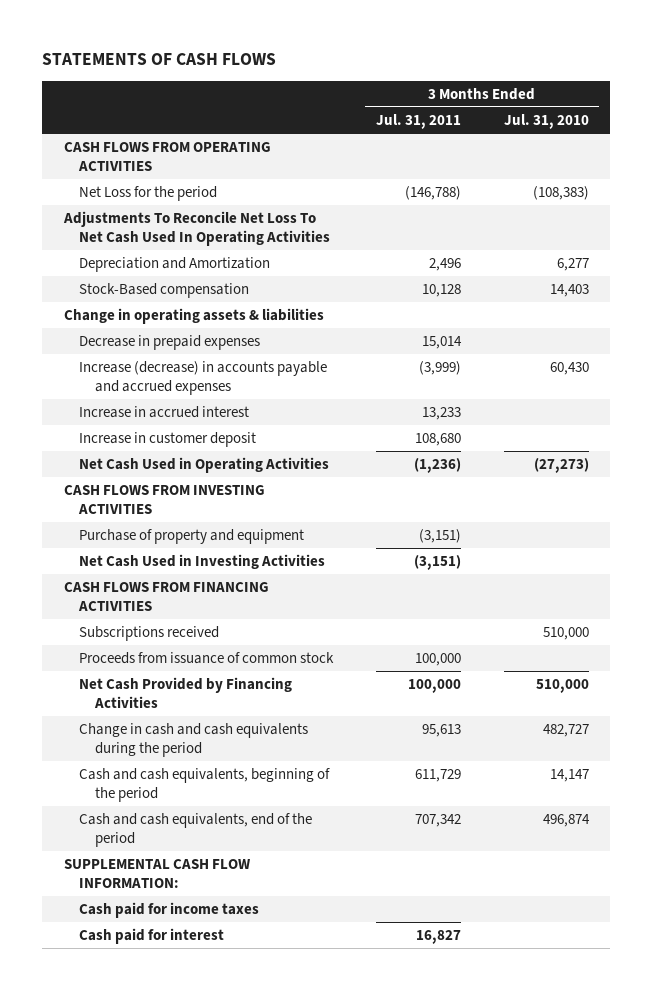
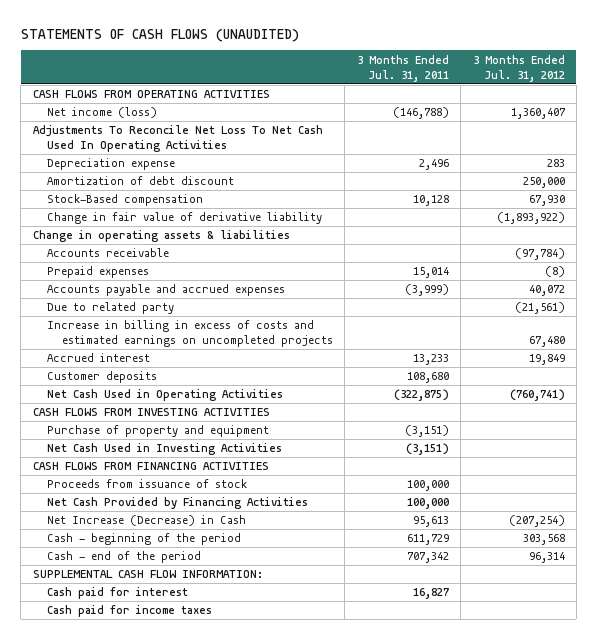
- STATEMENTS OF CASH FLOWS
+ STATEMENTS OF CASH FLOWS (UNAUDITED)
- | 3 Months Ended Jul. 31, 2011 | 3 Months Ended Jul. 31, 2010
+ | 3 Months Ended Jul. 31, 2011 | 3 Months Ended Jul. 31, 2012
- Net Loss for the period | (146,788) | (108,383)
+ Net income (loss) | (146,788) | 1,360,407
- Depreciation and Amortization | 2,496 | 6,277
+ Depreciation expense | 2,496 | 283
+ Amortization of debt discount | | 250,000
+ Change in fair value of derivative liability | | (1,893,922)
- Decrease in prepaid expenses | 15,014 |
- Increase (decrease) in accounts payable and accrued expenses | (3,999) | 60,430
- Increase in accrued interest | 13,233 |
- Increase in customer deposit | 108,680 |
- Net Cash Used in Operating Activities | (1,236) | (27,273)
+ Accounts receivable | | (97,784)
+ Prepaid expenses | 15,014 | (8)
+ Accounts payable and accrued expenses | (3,999) | 40,072
+ Due to related party | | (21,561)
+ Increase in billing in excess of costs and estimated earnings on uncompleted projects | | 67,480
+ Accrued interest | 13,233 | 19,849
+ Customer deposits | 108,680 |
+ Net Cash Used in Operating Activities | (322,875) | (760,741)
- Subscriptions received | | 510,000
- Proceeds from issuance of common stock | 100,000 |
+ Proceeds from issuance of stock | 100,000 |
- Change in cash and cash equivalents during the period | 95,613 | 482,727
- Cash and cash equivalents, beginning of the period | 611,729 | 14,147
- Cash and cash equivalents, end of the period | 707,342 | 496,874
+ Net Increase (Decrease) in Cash | 95,613 | (207,254)
+ Cash - beginning of the period | 611,729 | 303,568
+ Cash - end of the period | 707,342 | 96,314
moved down: Cash paid for income taxes

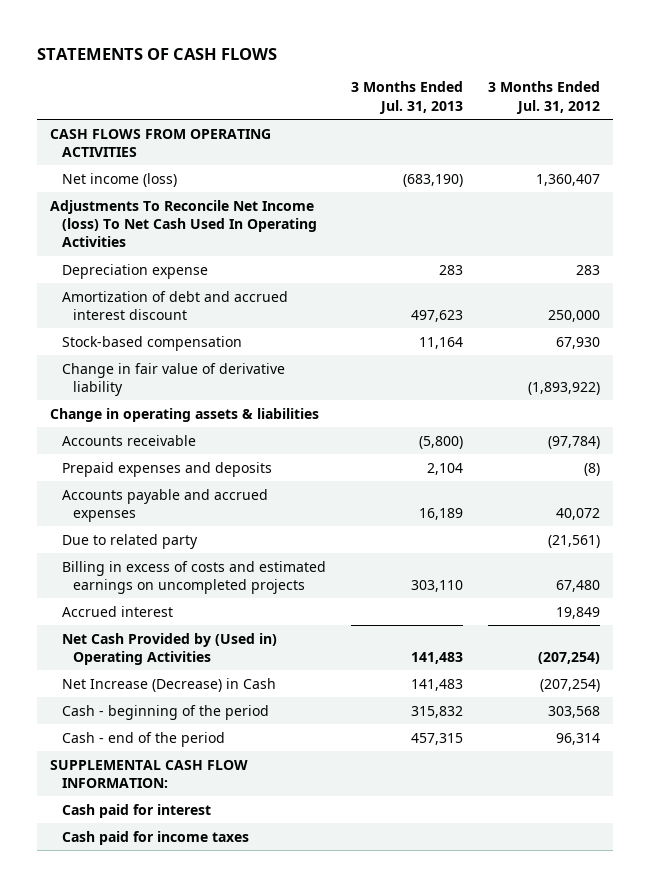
- STATEMENTS OF CASH FLOWS (UNAUDITED)
+ STATEMENTS OF CASH FLOWS
- | 3 Months Ended Jul. 31, 2011 | 3 Months Ended Jul. 31, 2012
+ | 3 Months Ended Jul. 31, 2013 | 3 Months Ended Jul. 31, 2012
- Adjustments To Reconcile Net Loss To Net Cash Used In Operating Activities
+ Adjustments To Reconcile Net Income (loss) To Net Cash Used In Operating Activities
- Amortization of debt discount | | 250,000
- Stock-Based compensation | 10,128 | 67,930
+ Amortization of debt and accrued interest discount | 497,623 | 250,000
+ Stock-based compensation | 11,164 | 67,930
- Prepaid expenses | 15,014 | (8)
+ Prepaid expenses and deposits | 2,104 | (8)
- Increase in billing in excess of costs and estimated earnings on uncompleted projects | | 67,480
+ Billing in excess of costs and estimated earnings on uncompleted projects | 303,110 | 67,480
- Customer deposits | 108,680 |
- Net Cash Used in Operating Activities | (322,875) | (760,741)
- CASH FLOWS FROM INVESTING ACTIVITIES
- Purchase of property and equipment | (3,151) |
- Net Cash Used in Investing Activities | (3,151) |
- CASH FLOWS FROM FINANCING ACTIVITIES
- Proceeds from issuance of stock | 100,000 |
- Net Cash Provided by Financing Activities | 100,000 |
+ Net Cash Provided by (Used in) Operating Activities | 141,483 | (207,254)

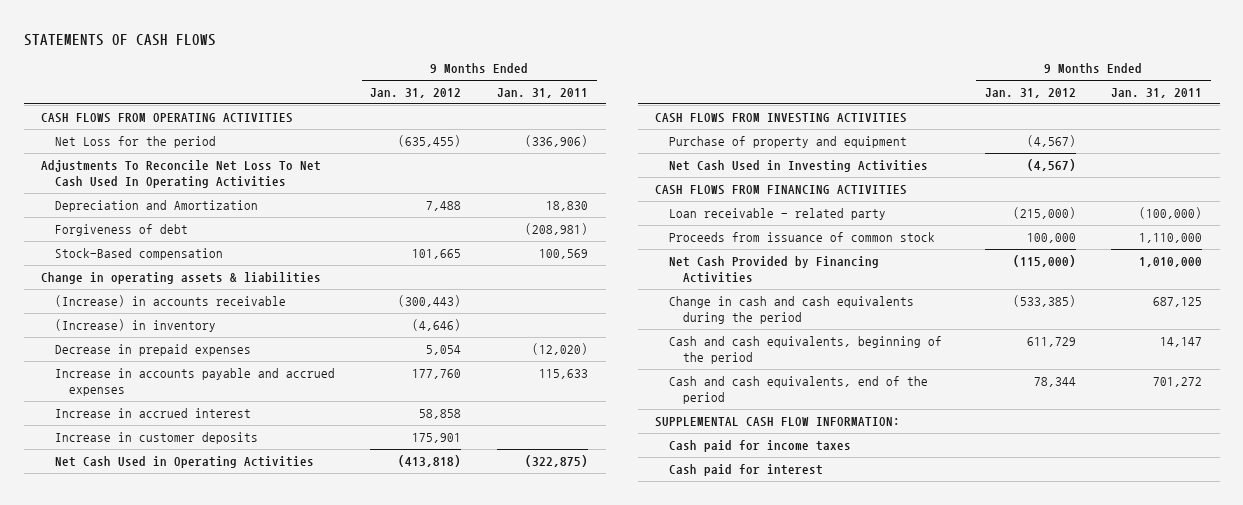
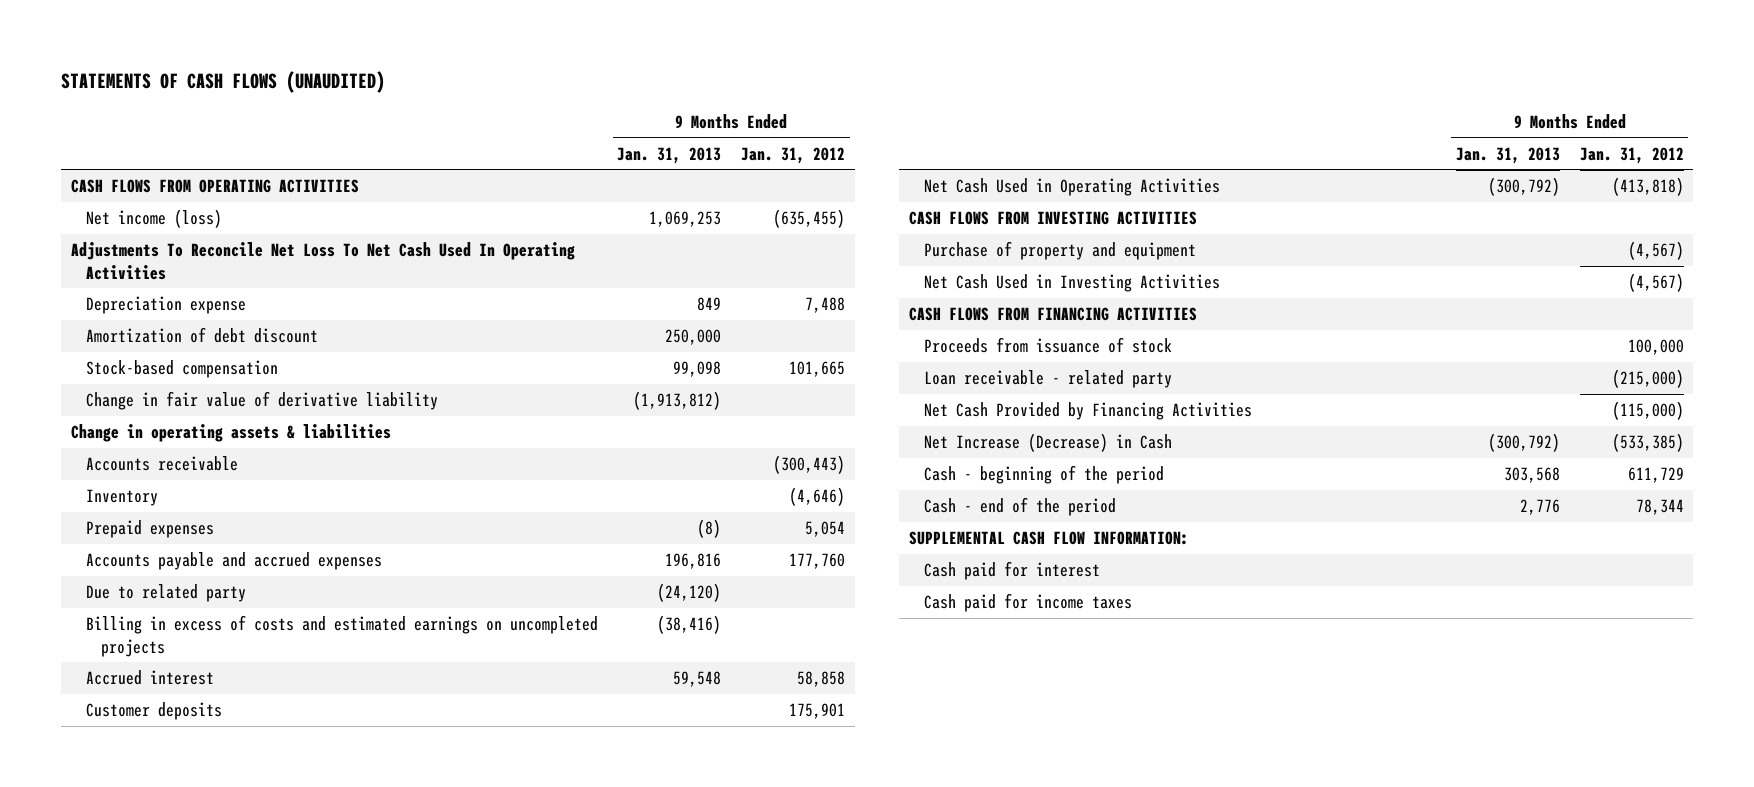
- STATEMENTS OF CASH FLOWS
+ STATEMENTS OF CASH FLOWS (UNAUDITED)
- | 9 Months Ended Jan. 31, 2012 | 9 Months Ended Jan. 31, 2011
+ | 9 Months Ended Jan. 31, 2013 | 9 Months Ended Jan. 31, 2012
- Net Loss for the period | (635,455) | (336,906)
+ Net income (loss) | 1,069,253 | (635,455)
- Depreciation and Amortization | 7,488 | 18,830
- Forgiveness of debt | | (208,981)
- Stock-Based compensation | 101,665 | 100,569
+ Depreciation expense | 849 | 7,488
+ Amortization of debt discount | 250,000 |
+ Stock-based compensation | 99,098 | 101,665
+ Change in fair value of derivative liability | (1,913,812) |
- (Increase) in accounts receivable | (300,443) |
- (Increase) in inventory | (4,646) |
- Decrease in prepaid expenses | 5,054 | (12,020)
- Increase in accounts payable and accrued expenses | 177,760 | 115,633
- Increase in accrued interest | 58,858 |
- Increase in customer deposits | 175,901 |
+ Accounts receivable | | (300,443)
+ Inventory | | (4,646)
+ Prepaid expenses | (8) | 5,054
+ Accounts payable and accrued expenses | 196,816 | 177,760
+ Due to related party | (24,120) |
+ Billing in excess of costs and estimated earnings on uncompleted projects | (38,416) |
+ Accrued interest | 59,548 | 58,858
+ Customer deposits | | 175,901
+ Proceeds from issuance of stock | | 100,000
- Proceeds from issuance of common stock | 100,000 | 1,110,000
- Change in cash and cash equivalents during the period | (533,385) | 687,125
- Cash and cash equivalents, beginning of the period | 611,729 | 14,147
- Cash and cash equivalents, end of the period | 78,344 | 701,272
+ Net Increase (Decrease) in Cash | (300,792) | (533,385)
+ Cash - beginning of the period | 303,568 | 611,729
+ Cash - end of the period | 2,776 | 78,344
moved down: Cash paid for income taxes

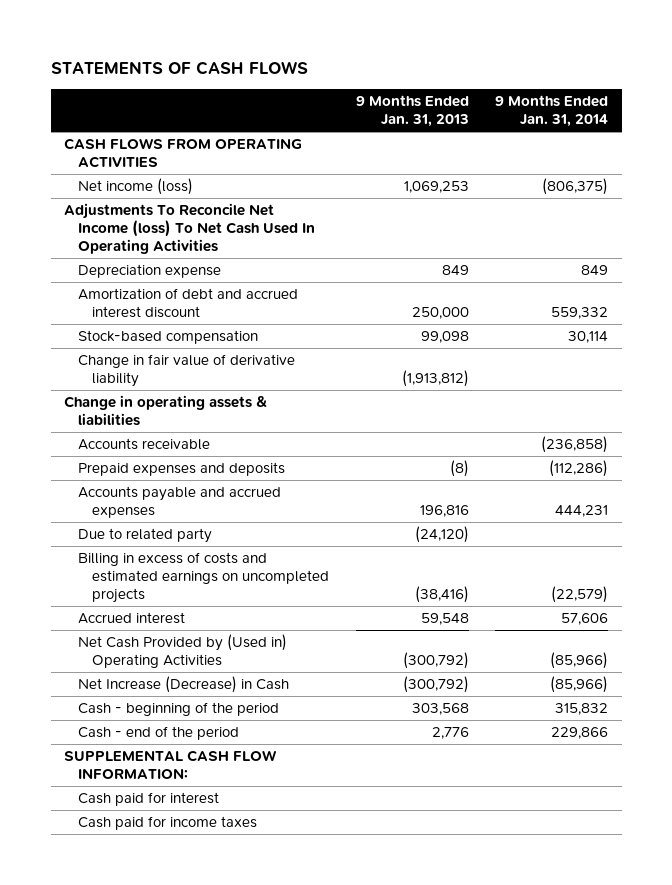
- STATEMENTS OF CASH FLOWS (UNAUDITED)
+ STATEMENTS OF CASH FLOWS
- | 9 Months Ended Jan. 31, 2013 | 9 Months Ended Jan. 31, 2012
+ | 9 Months Ended Jan. 31, 2013 | 9 Months Ended Jan. 31, 2014
- Adjustments To Reconcile Net Loss To Net Cash Used In Operating Activities
+ Adjustments To Reconcile Net Income (loss) To Net Cash Used In Operating Activities
- Amortization of debt discount | 250,000 |
+ Amortization of debt and accrued interest discount | 250,000 | 559,332
- Inventory | | (4,646)
- Prepaid expenses | (8) | 5,054
+ Prepaid expenses and deposits | (8) | (112,286)
- Customer deposits | | 175,901
- Net Cash Used in Operating Activities | (300,792) | (413,818)
- CASH FLOWS FROM INVESTING ACTIVITIES
- Purchase of property and equipment | | (4,567)
- Net Cash Used in Investing Activities | | (4,567)
- CASH FLOWS FROM FINANCING ACTIVITIES
- Proceeds from issuance of stock | | 100,000
- Loan receivable - related party | | (215,000)
- Net Cash Provided by Financing Activities | | (115,000)
+ Net Cash Provided by (Used in) Operating Activities | (300,792) | (85,966)

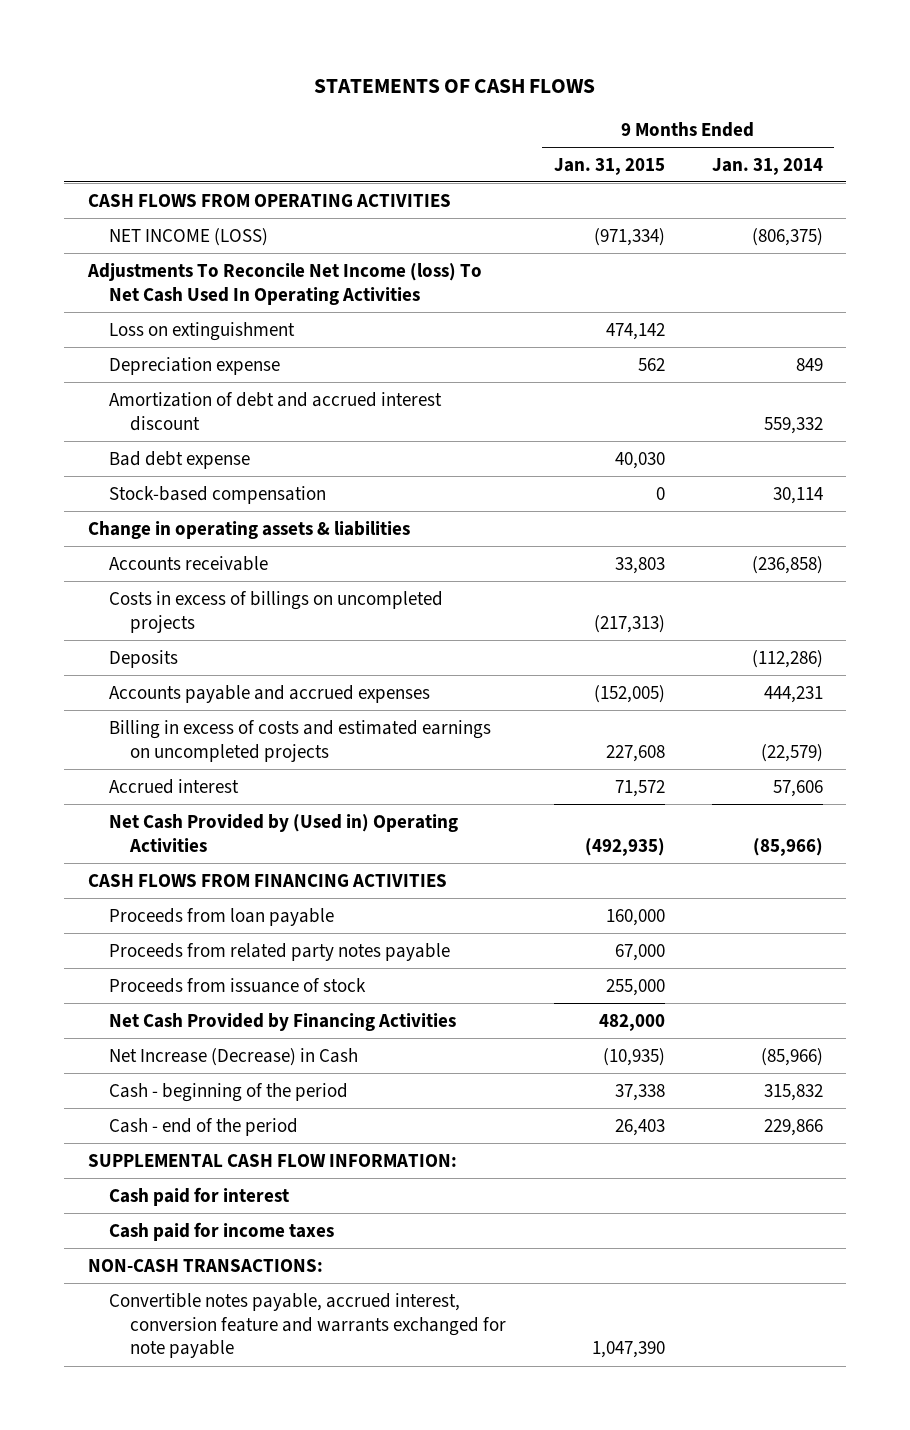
- | 9 Months Ended Jan. 31, 2013 | 9 Months Ended Jan. 31, 2014
+ | 9 Months Ended Jan. 31, 2015 | 9 Months Ended Jan. 31, 2014
- Net income (loss) | 1,069,253 | (806,375)
+ NET INCOME (LOSS) | (971,334) | (806,375)
+ Loss on extinguishment | 474,142 |
+ Bad debt expense | 40,030 |
- Change in fair value of derivative liability | (1,913,812) |
- Prepaid expenses and deposits | (8) | (112,286)
+ Costs in excess of billings on uncompleted projects | (217,313) |
+ Deposits | | (112,286)
- Due to related party | (24,120) |
+ CASH FLOWS FROM FINANCING ACTIVITIES
+ Proceeds from loan payable | 160,000 |
+ Proceeds from related party notes payable | 67,000 |
+ Proceeds from issuance of stock | 255,000 |
+ Net Cash Provided by Financing Activities | 482,000 |
+ NON-CASH TRANSACTIONS:
+ Convertible notes payable, accrued interest, conversion feature and warrants exchanged for note payable | 1,047,390 |

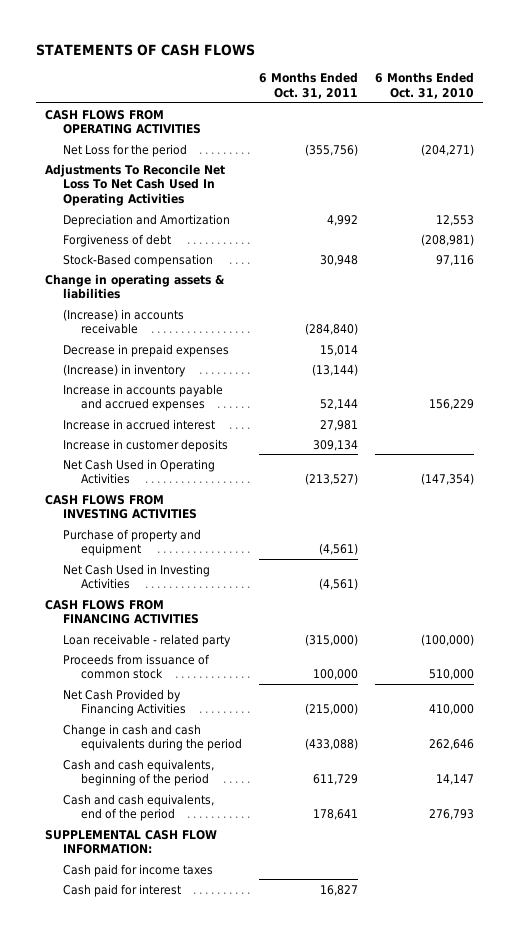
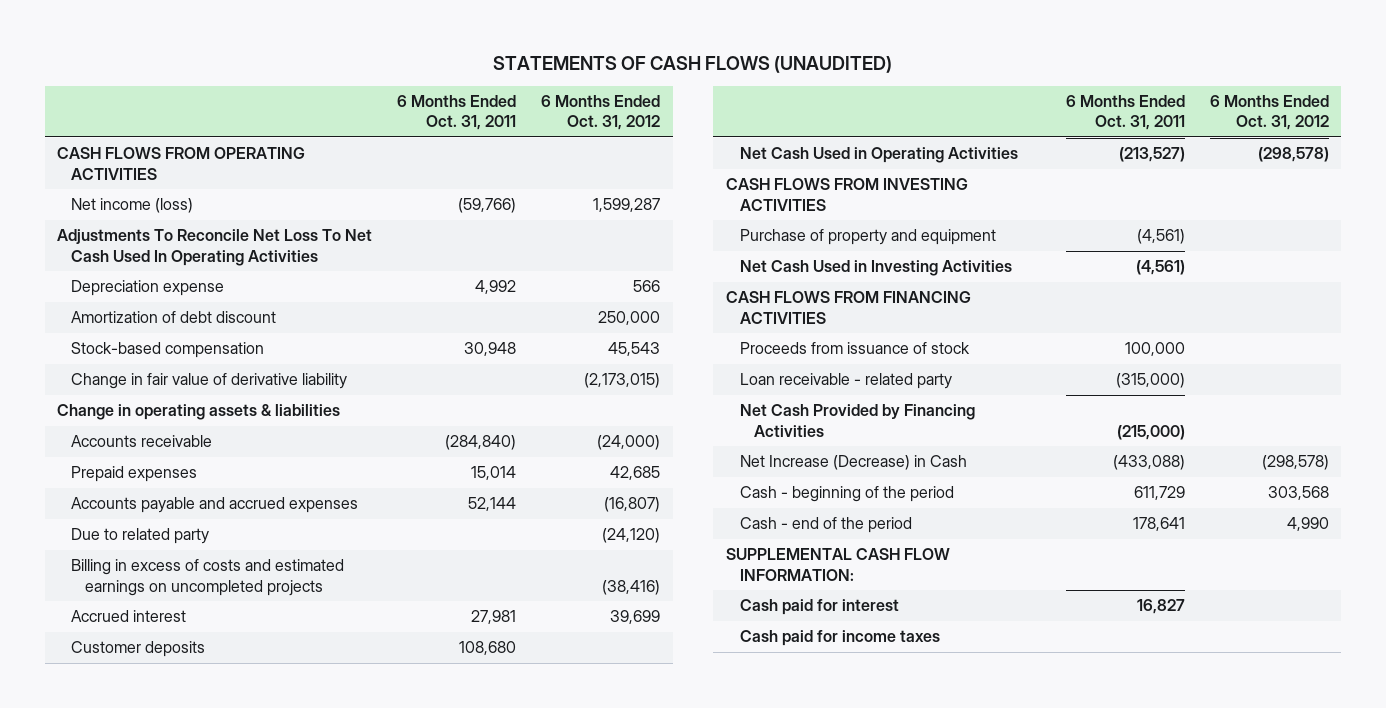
- STATEMENTS OF CASH FLOWS
+ STATEMENTS OF CASH FLOWS (UNAUDITED)
- | 6 Months Ended Oct. 31, 2011 | 6 Months Ended Oct. 31, 2010
+ | 6 Months Ended Oct. 31, 2011 | 6 Months Ended Oct. 31, 2012
- Net Loss for the period | (355,756) | (204,271)
+ Net income (loss) | (59,766) | 1,599,287
- Depreciation and Amortization | 4,992 | 12,553
- Forgiveness of debt | | (208,981)
- Stock-Based compensation | 30,948 | 97,116
+ Depreciation expense | 4,992 | 566
+ Amortization of debt discount | | 250,000
+ Stock-based compensation | 30,948 | 45,543
+ Change in fair value of derivative liability | | (2,173,015)
- (Increase) in accounts receivable | (284,840) |
- Decrease in prepaid expenses | 15,014 |
- (Increase) in inventory | (13,144) |
- Increase in accounts payable and accrued expenses | 52,144 | 156,229
- Increase in accrued interest | 27,981 |
- Increase in customer deposits | 309,134 |
+ Accounts receivable | (284,840) | (24,000)
+ Prepaid expenses | 15,014 | 42,685
+ Accounts payable and accrued expenses | 52,144 | (16,807)
+ Due to related party | | (24,120)
+ Billing in excess of costs and estimated earnings on uncompleted projects | | (38,416)
+ Accrued interest | 27,981 | 39,699
+ Customer deposits | 108,680 |
+ Proceeds from issuance of stock | 100,000 |
- Proceeds from issuance of common stock | 100,000 | 510,000
- Change in cash and cash equivalents during the period | (433,088) | 262,646
- Cash and cash equivalents, beginning of the period | 611,729 | 14,147
- Cash and cash equivalents, end of the period | 178,641 | 276,793
+ Net Increase (Decrease) in Cash | (433,088) | (298,578)
+ Cash - beginning of the period | 611,729 | 303,568
+ Cash - end of the period | 178,641 | 4,990
moved down: Cash paid for income taxes

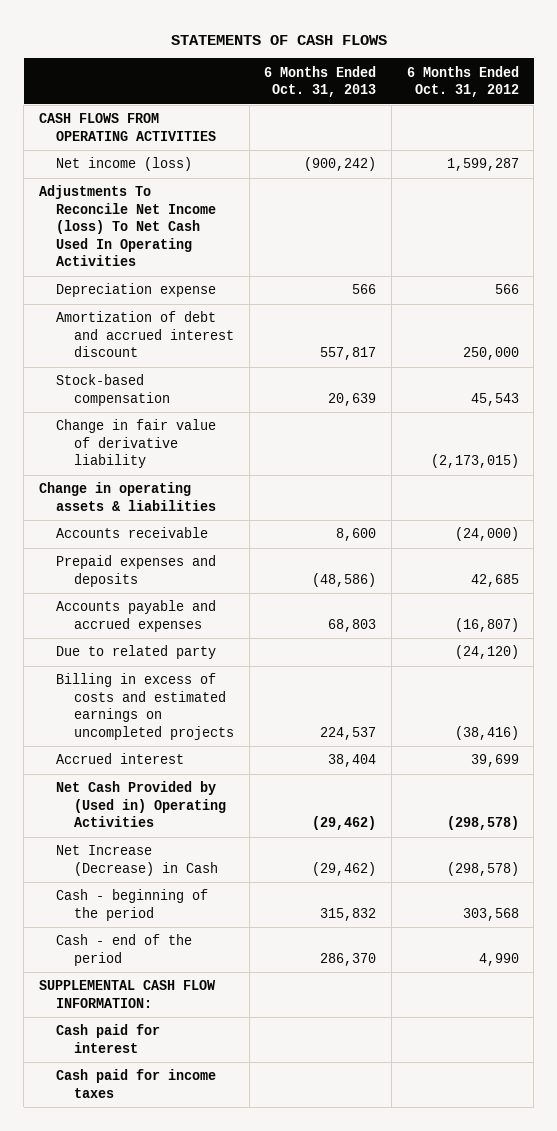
- STATEMENTS OF CASH FLOWS (UNAUDITED)
+ STATEMENTS OF CASH FLOWS
- | 6 Months Ended Oct. 31, 2011 | 6 Months Ended Oct. 31, 2012
+ | 6 Months Ended Oct. 31, 2013 | 6 Months Ended Oct. 31, 2012
- Adjustments To Reconcile Net Loss To Net Cash Used In Operating Activities
+ Adjustments To Reconcile Net Income (loss) To Net Cash Used In Operating Activities
- Amortization of debt discount | | 250,000
+ Amortization of debt and accrued interest discount | 557,817 | 250,000
- Prepaid expenses | 15,014 | 42,685
+ Prepaid expenses and deposits | (48,586) | 42,685
- Customer deposits | 108,680 |
- Net Cash Used in Operating Activities | (213,527) | (298,578)
- CASH FLOWS FROM INVESTING ACTIVITIES
- Purchase of property and equipment | (4,561) |
- Net Cash Used in Investing Activities | (4,561) |
- CASH FLOWS FROM FINANCING ACTIVITIES
- Proceeds from issuance of stock | 100,000 |
- Loan receivable - related party | (315,000) |
- Net Cash Provided by Financing Activities | (215,000) |
+ Net Cash Provided by (Used in) Operating Activities | (29,462) | (298,578)

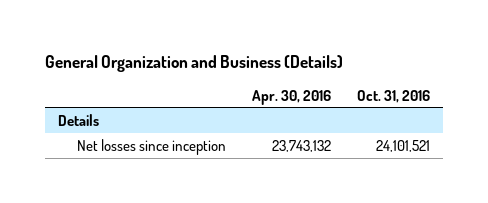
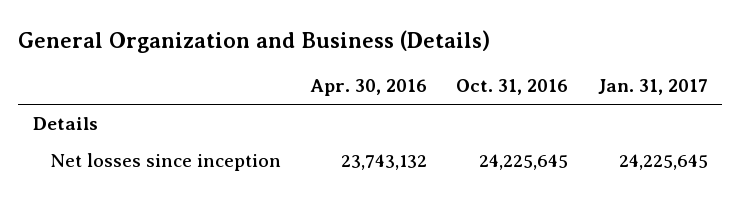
- | Apr. 30, 2016 | Oct. 31, 2016
+ | Apr. 30, 2016 | Oct. 31, 2016 | Jan. 31, 2017
- Net losses since inception | 23,743,132 | 24,101,521
+ Net losses since inception | 23,743,132 | 24,225,645 | 24,225,645

